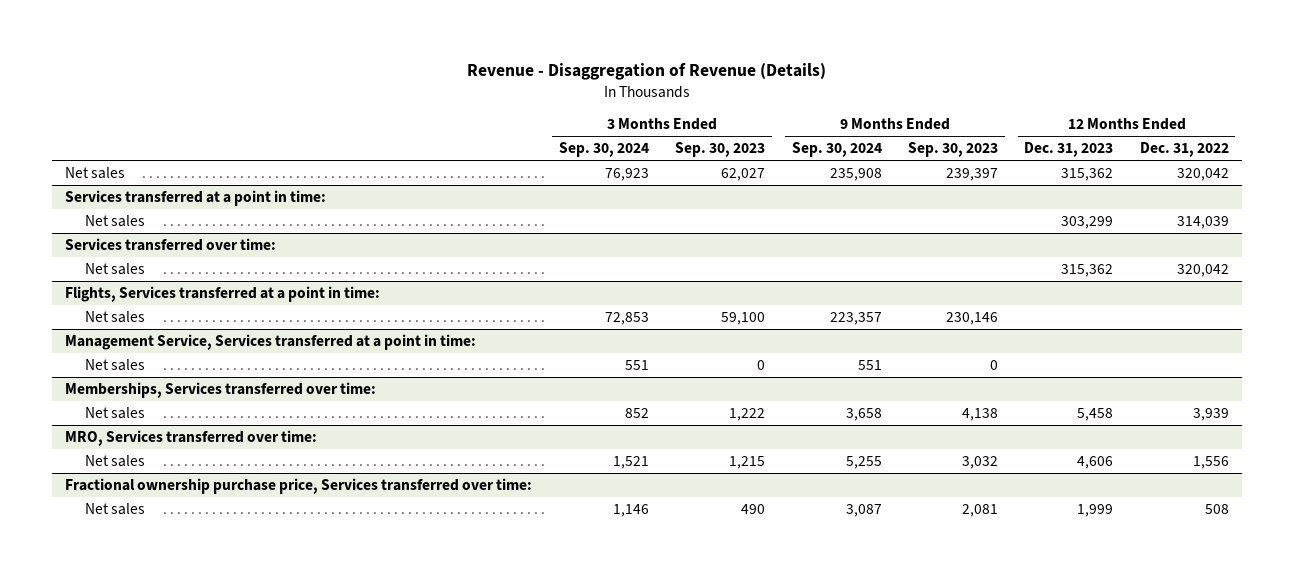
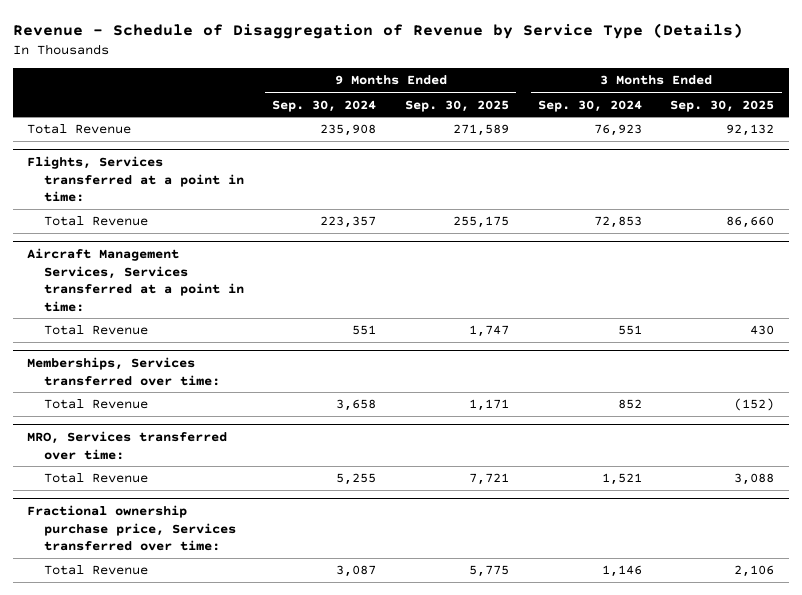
- Revenue - Disaggregation of Revenue (Details)
+ Revenue - Schedule of Disaggregation of Revenue by Service Type (Details)
- | 3 Months Ended Sep. 30, 2024 | 3 Months Ended Sep. 30, 2023 | 9 Months Ended Sep. 30, 2024 | 9 Months Ended Sep. 30, 2023 | 12 Months Ended Dec. 31, 2023 | 12 Months Ended Dec. 31, 2022
+ | 9 Months Ended Sep. 30, 2024 | 9 Months Ended Sep. 30, 2025 | 3 Months Ended Sep. 30, 2024 | 3 Months Ended Sep. 30, 2025
- Net sales | 76,923 | 62,027 | 235,908 | 239,397 | 315,362 | 320,042
- Services transferred at a point in time:
- Net sales | | | | | 303,299 | 314,039
- Services transferred over time:
- Net sales | | | | | 315,362 | 320,042
+ Total Revenue | 235,908 | 271,589 | 76,923 | 92,132
@ Flights, Services transferred at a point in time:
- Net sales | 72,853 | 59,100 | 223,357 | 230,146 | |
- Management Service, Services transferred at a point in time:
- Net sales | 551 | 0 | 551 | 0 | |
@ Flights, Services transferred at a point in time:
+ Total Revenue | 223,357 | 255,175 | 72,853 | 86,660
+ Aircraft Management Services, Services transferred at a point in time:
+ Total Revenue | 551 | 1,747 | 551 | 430
@ Memberships, Services transferred over time:
- Net sales | 852 | 1,222 | 3,658 | 4,138 | 5,458 | 3,939
+ Total Revenue | 3,658 | 1,171 | 852 | (152)
@ MRO, Services transferred over time:
- Net sales | 1,521 | 1,215 | 5,255 | 3,032 | 4,606 | 1,556
+ Total Revenue | 5,255 | 7,721 | 1,521 | 3,088
@ Fractional ownership purchase price, Services transferred over time:
- Net sales | 1,146 | 490 | 3,087 | 2,081 | 1,999 | 508
+ Total Revenue | 3,087 | 5,775 | 1,146 | 2,106

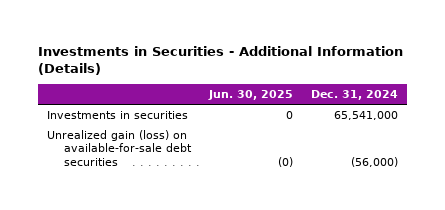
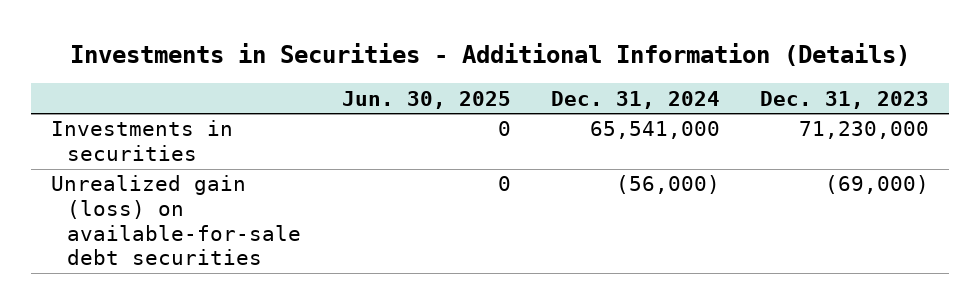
- | Jun. 30, 2025 | Dec. 31, 2024
+ | Jun. 30, 2025 | Dec. 31, 2024 | Dec. 31, 2023
- Unrealized gain (loss) on available-for-sale debt securities | (0) | (56,000)
+ Unrealized gain (loss) on available-for-sale debt securities | 0 | (56,000) | (69,000)

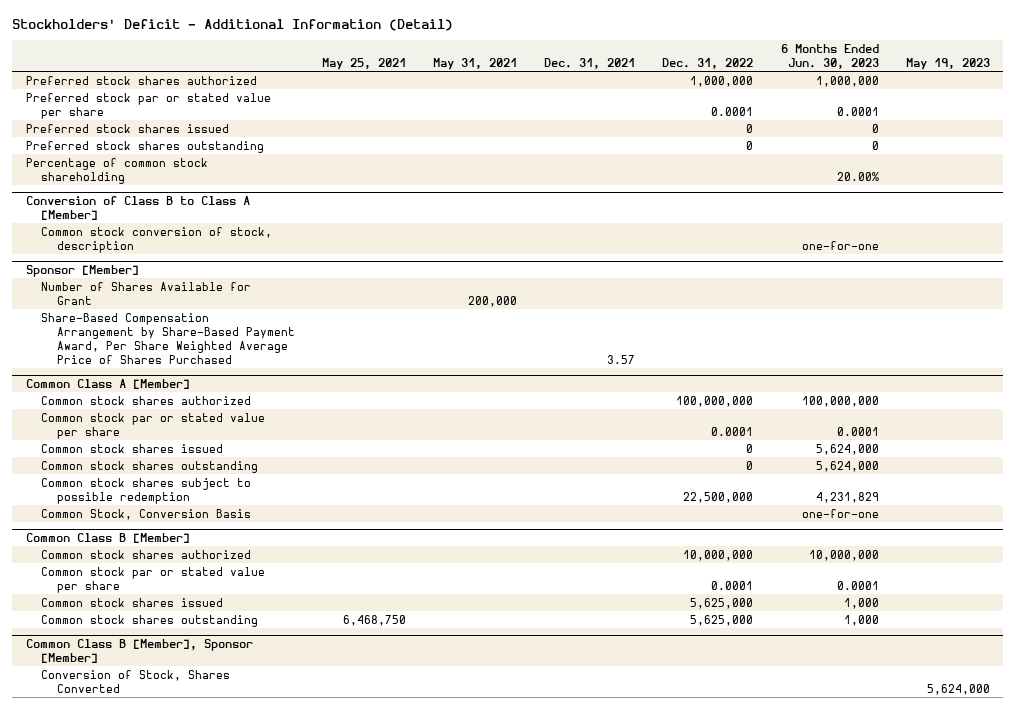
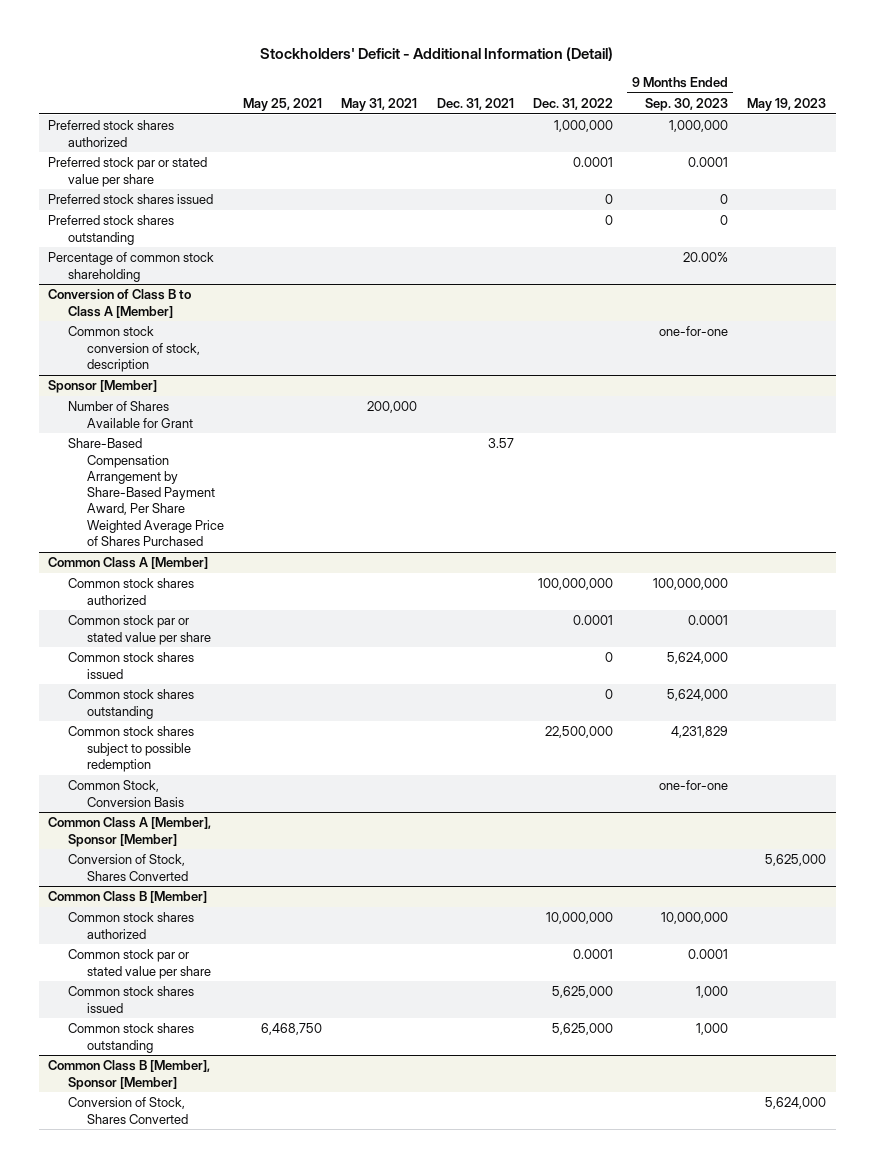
- | May 25, 2021 | May 31, 2021 | Dec. 31, 2021 | Dec. 31, 2022 | 6 Months Ended Jun. 30, 2023 | May 19, 2023
+ | May 25, 2021 | May 31, 2021 | Dec. 31, 2021 | Dec. 31, 2022 | 9 Months Ended Sep. 30, 2023 | May 19, 2023
+ Common Class A [Member], Sponsor [Member]
+ Conversion of Stock, Shares Converted | | | | | | 5,625,000

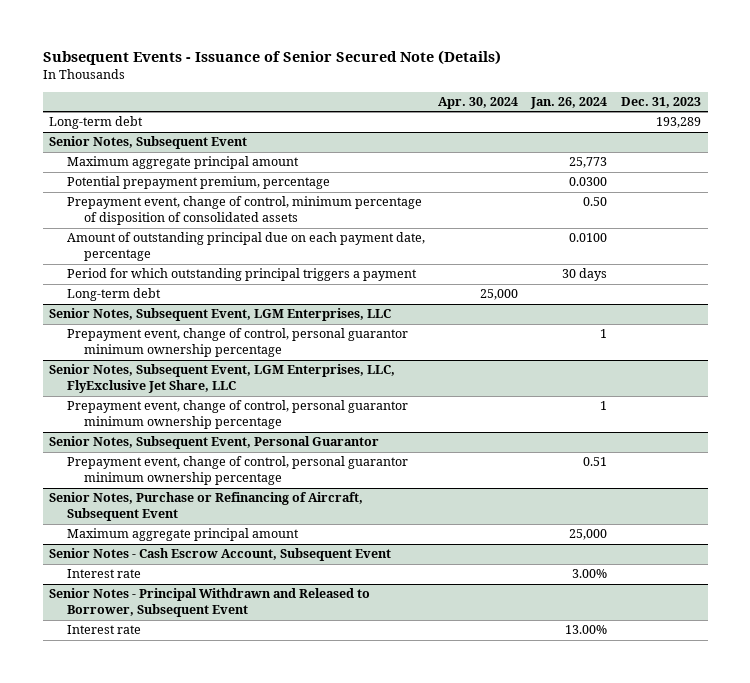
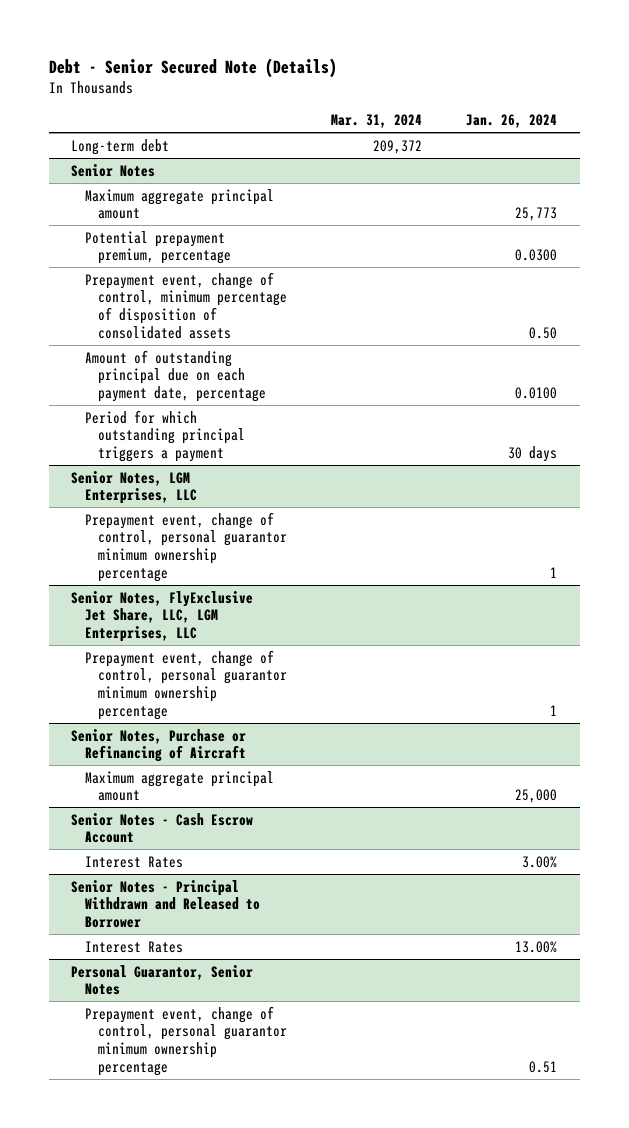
- Subsequent Events - Issuance of Senior Secured Note (Details)
+ Debt - Senior Secured Note (Details)
- | Apr. 30, 2024 | Jan. 26, 2024 | Dec. 31, 2023
+ | Mar. 31, 2024 | Jan. 26, 2024
- Senior Notes, Subsequent Event
+ Senior Notes
- Long-term debt | 25,000 | |
- Senior Notes, Subsequent Event, LGM Enterprises, LLC
+ Senior Notes, LGM Enterprises, LLC
- Senior Notes, Subsequent Event, LGM Enterprises, LLC, FlyExclusive Jet Share, LLC
+ Senior Notes, FlyExclusive Jet Share, LLC, LGM Enterprises, LLC
- Senior Notes, Subsequent Event, Personal Guarantor
- Prepayment event, change of control, personal guarantor minimum ownership percentage | | 0.51 |
- Senior Notes, Purchase or Refinancing of Aircraft, Subsequent Event
+ Senior Notes, Purchase or Refinancing of Aircraft
- Senior Notes - Cash Escrow Account, Subsequent Event
- Interest rate | | 3.00% |
- Senior Notes - Principal Withdrawn and Released to Borrower, Subsequent Event
- Interest rate | | 13.00% |
+ Senior Notes - Cash Escrow Account
+ Interest Rates | | 3.00%
+ Senior Notes - Principal Withdrawn and Released to Borrower
+ Interest Rates | | 13.00%
+ Personal Guarantor, Senior Notes
+ Prepayment event, change of control, personal guarantor minimum ownership percentage | | 0.51

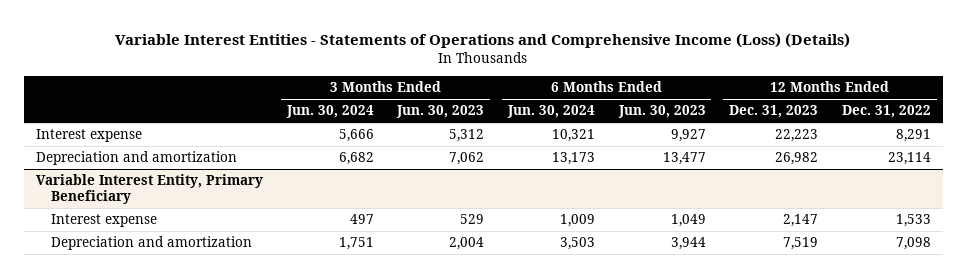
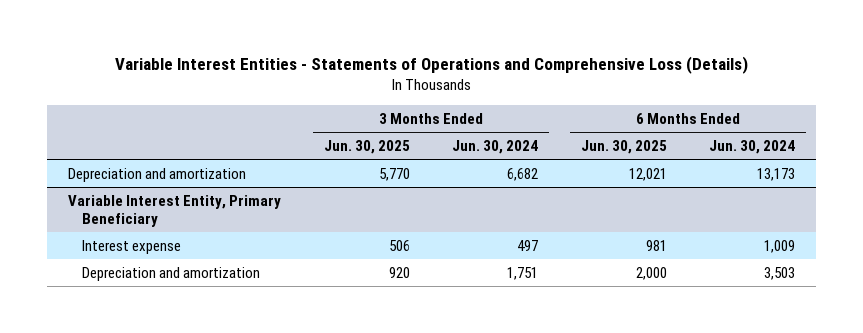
- Variable Interest Entities - Statements of Operations and Comprehensive Income (Loss) (Details)
+ Variable Interest Entities - Statements of Operations and Comprehensive Loss (Details)
- | 3 Months Ended Jun. 30, 2024 | 3 Months Ended Jun. 30, 2023 | 6 Months Ended Jun. 30, 2024 | 6 Months Ended Jun. 30, 2023 | 12 Months Ended Dec. 31, 2023 | 12 Months Ended Dec. 31, 2022
+ | 3 Months Ended Jun. 30, 2025 | 3 Months Ended Jun. 30, 2024 | 6 Months Ended Jun. 30, 2025 | 6 Months Ended Jun. 30, 2024
- Interest expense | 5,666 | 5,312 | 10,321 | 9,927 | 22,223 | 8,291

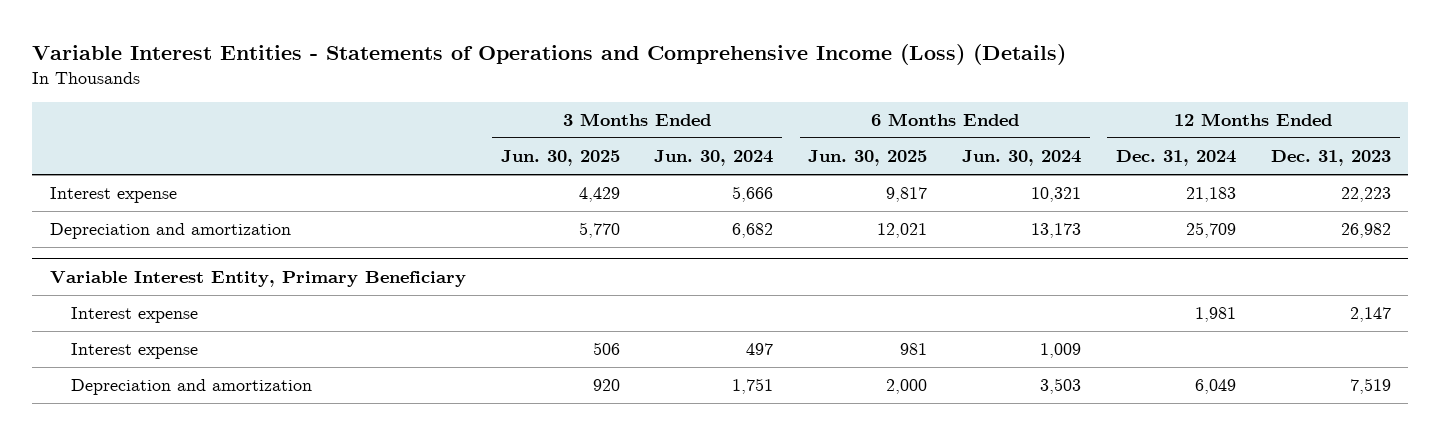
- Variable Interest Entities - Statements of Operations and Comprehensive Loss (Details)
+ Variable Interest Entities - Statements of Operations and Comprehensive Income (Loss) (Details)
- | 3 Months Ended Jun. 30, 2025 | 3 Months Ended Jun. 30, 2024 | 6 Months Ended Jun. 30, 2025 | 6 Months Ended Jun. 30, 2024
+ | 3 Months Ended Jun. 30, 2025 | 3 Months Ended Jun. 30, 2024 | 6 Months Ended Jun. 30, 2025 | 6 Months Ended Jun. 30, 2024 | 12 Months Ended Dec. 31, 2024 | 12 Months Ended Dec. 31, 2023
+ Interest expense | 4,429 | 5,666 | 9,817 | 10,321 | 21,183 | 22,223
@ Variable Interest Entity, Primary Beneficiary
+ Interest expense | | | | | 1,981 | 2,147

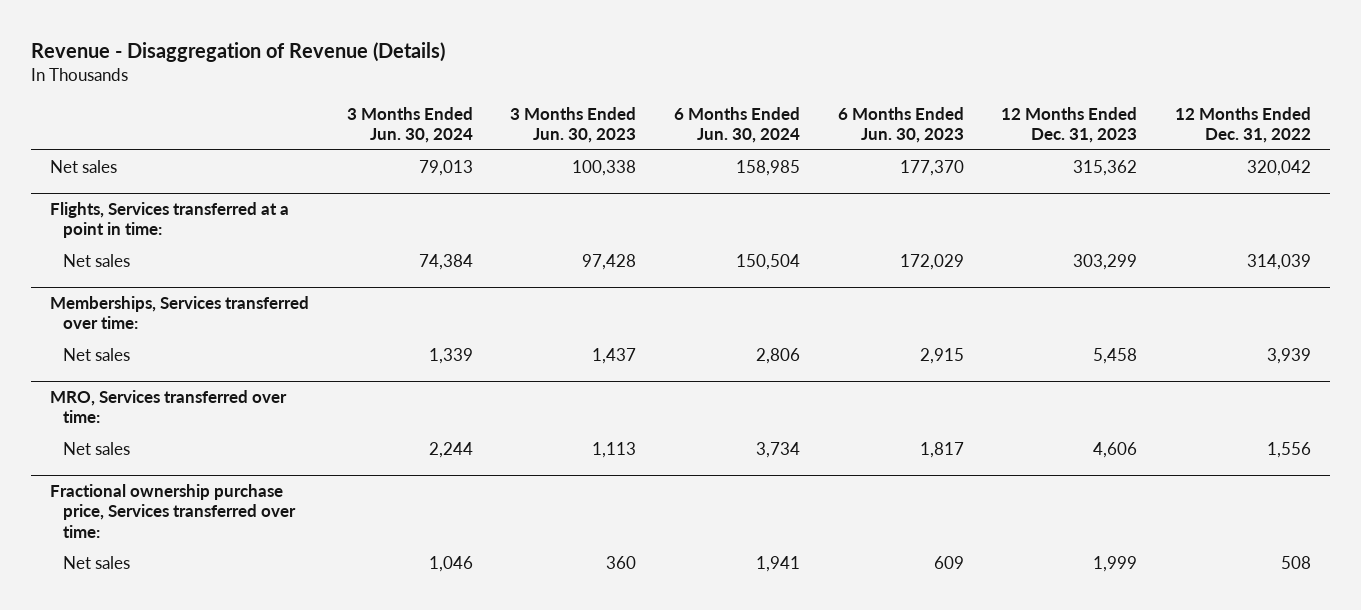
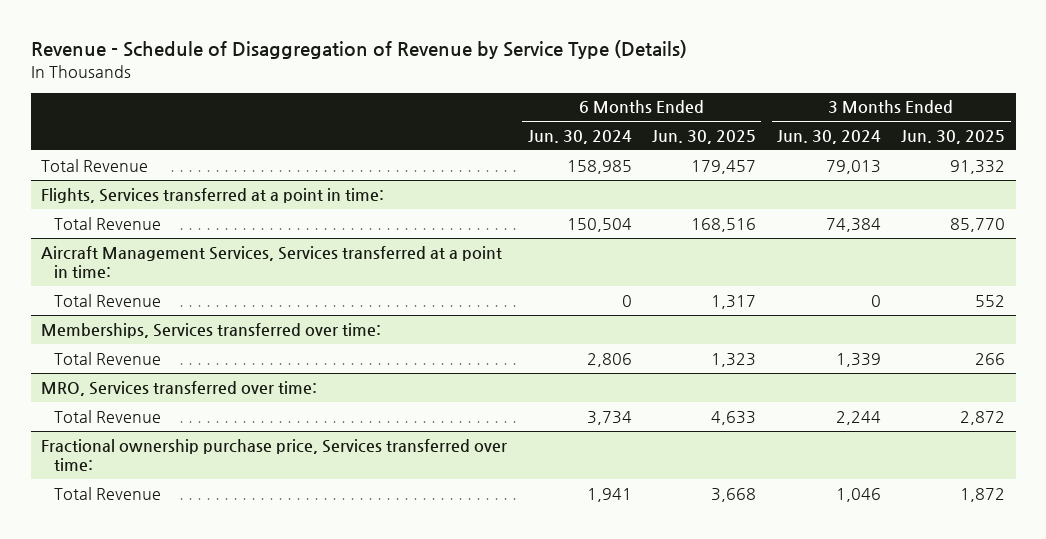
- Revenue - Disaggregation of Revenue (Details)
+ Revenue - Schedule of Disaggregation of Revenue by Service Type (Details)
- | 3 Months Ended Jun. 30, 2024 | 3 Months Ended Jun. 30, 2023 | 6 Months Ended Jun. 30, 2024 | 6 Months Ended Jun. 30, 2023 | 12 Months Ended Dec. 31, 2023 | 12 Months Ended Dec. 31, 2022
+ | 6 Months Ended Jun. 30, 2024 | 6 Months Ended Jun. 30, 2025 | 3 Months Ended Jun. 30, 2024 | 3 Months Ended Jun. 30, 2025
- Net sales | 79,013 | 100,338 | 158,985 | 177,370 | 315,362 | 320,042
+ Total Revenue | 158,985 | 179,457 | 79,013 | 91,332
@ Flights, Services transferred at a point in time:
- Net sales | 74,384 | 97,428 | 150,504 | 172,029 | 303,299 | 314,039
+ Total Revenue | 150,504 | 168,516 | 74,384 | 85,770
+ Aircraft Management Services, Services transferred at a point in time:
+ Total Revenue | 0 | 1,317 | 0 | 552
@ Memberships, Services transferred over time:
- Net sales | 1,339 | 1,437 | 2,806 | 2,915 | 5,458 | 3,939
+ Total Revenue | 2,806 | 1,323 | 1,339 | 266
@ MRO, Services transferred over time:
- Net sales | 2,244 | 1,113 | 3,734 | 1,817 | 4,606 | 1,556
+ Total Revenue | 3,734 | 4,633 | 2,244 | 2,872
@ Fractional ownership purchase price, Services transferred over time:
- Net sales | 1,046 | 360 | 1,941 | 609 | 1,999 | 508
+ Total Revenue | 1,941 | 3,668 | 1,046 | 1,872

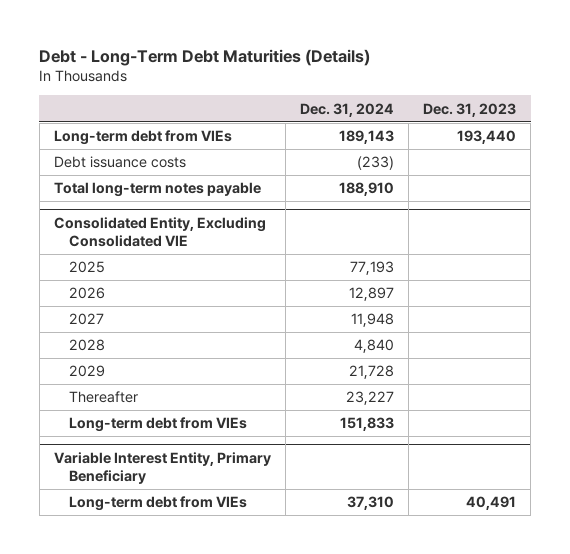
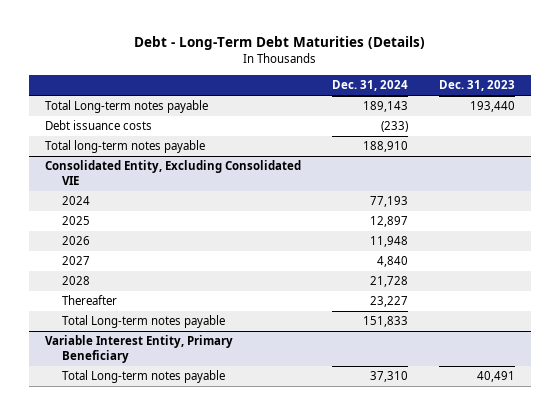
- Long-term debt from VIEs | 189,143 | 193,440
+ Total Long-term notes payable | 189,143 | 193,440
@ Consolidated Entity, Excluding Consolidated VIE
- 2025 | 77,193 |
- 2026 | 12,897 |
- 2027 | 11,948 |
- 2028 | 4,840 |
- 2029 | 21,728 |
+ 2024 | 77,193 |
+ 2025 | 12,897 |
+ 2026 | 11,948 |
+ 2027 | 4,840 |
+ 2028 | 21,728 |
- Long-term debt from VIEs | 151,833 |
+ Total Long-term notes payable | 151,833 |
@ Variable Interest Entity, Primary Beneficiary
- Long-term debt from VIEs | 37,310 | 40,491
+ Total Long-term notes payable | 37,310 | 40,491

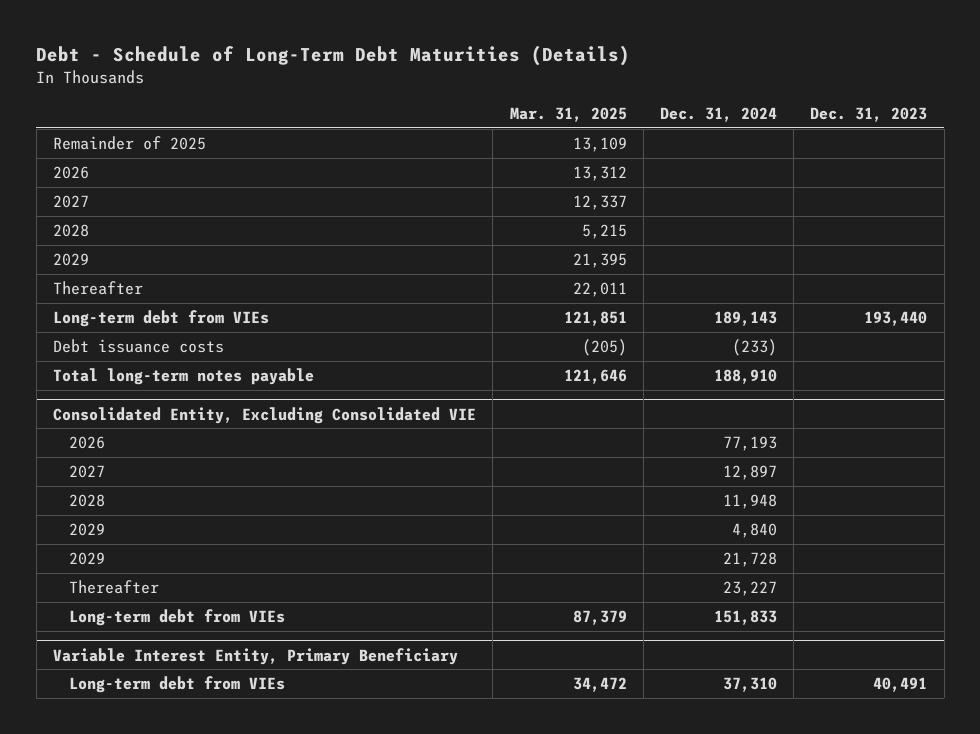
- Debt - Long-Term Debt Maturities (Details)
+ Debt - Schedule of Long-Term Debt Maturities (Details)
- | Dec. 31, 2024 | Dec. 31, 2023
+ | Mar. 31, 2025 | Dec. 31, 2024 | Dec. 31, 2023
- Total Long-term notes payable | 189,143 | 193,440
+ Remainder of 2025 | 13,109 | |
+ 2026 | 13,312 | |
+ 2027 | 12,337 | |
+ 2028 | 5,215 | |
+ 2029 | 21,395 | |
+ Thereafter | 22,011 | |
+ Long-term debt from VIEs | 121,851 | 189,143 | 193,440
@ Consolidated Entity, Excluding Consolidated VIE
- 2024 | 77,193 |
- 2025 | 12,897 |
- 2026 | 11,948 |
- 2027 | 4,840 |
- 2028 | 21,728 |
+ 2026 | | 77,193 |
+ 2027 | | 12,897 |
+ 2028 | | 11,948 |
+ 2029 | | 4,840 |
+ 2029 | | 21,728 |
- Total Long-term notes payable | 151,833 |
+ Long-term debt from VIEs | 87,379 | 151,833 |
@ Variable Interest Entity, Primary Beneficiary
- Total Long-term notes payable | 37,310 | 40,491
+ Long-term debt from VIEs | 34,472 | 37,310 | 40,491

